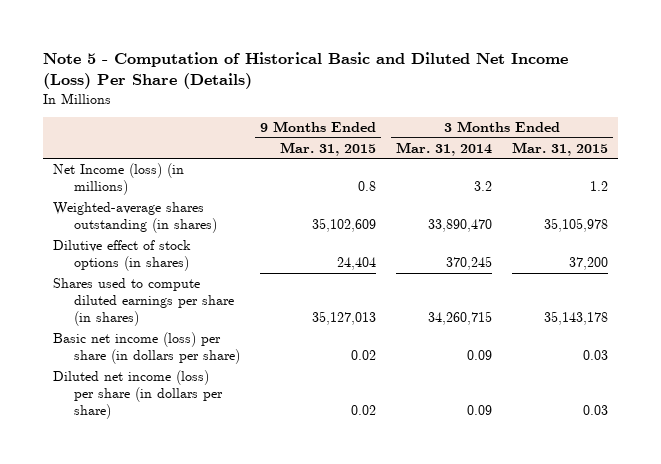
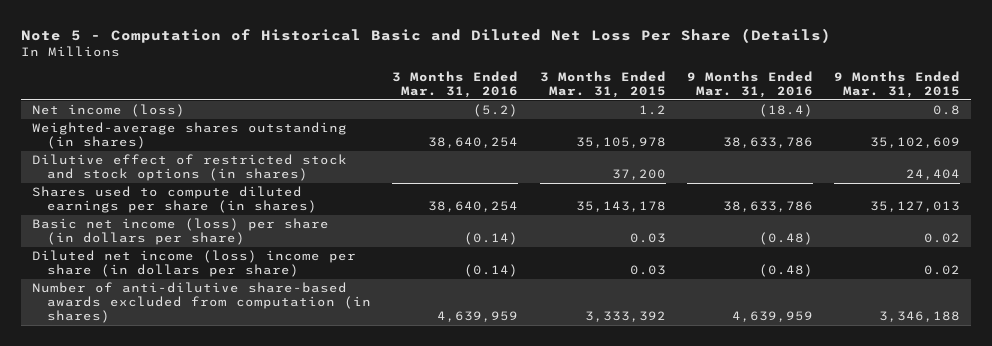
- Note 5 - Computation of Historical Basic and Diluted Net Income (Loss) Per Share (Details)
+ Note 5 - Computation of Historical Basic and Diluted Net Loss Per Share (Details)
- | 9 Months Ended Mar. 31, 2015 | 3 Months Ended Mar. 31, 2014 | 3 Months Ended Mar. 31, 2015
+ | 3 Months Ended Mar. 31, 2016 | 3 Months Ended Mar. 31, 2015 | 9 Months Ended Mar. 31, 2016 | 9 Months Ended Mar. 31, 2015
- Net Income (loss) (in millions) | 0.8 | 3.2 | 1.2
+ Net income (loss) | (5.2) | 1.2 | (18.4) | 0.8
- Dilutive effect of stock options (in shares) | 24,404 | 370,245 | 37,200
+ Dilutive effect of restricted stock and stock options (in shares) | | 37,200 | | 24,404
- Diluted net income (loss) per share (in dollars per share) | 0.02 | 0.09 | 0.03
+ Diluted net income (loss) income per share (in dollars per share) | (0.14) | 0.03 | (0.48) | 0.02
+ Number of anti-dilutive share-based awards excluded from computation (in shares) | 4,639,959 | 3,333,392 | 4,639,959 | 3,346,188

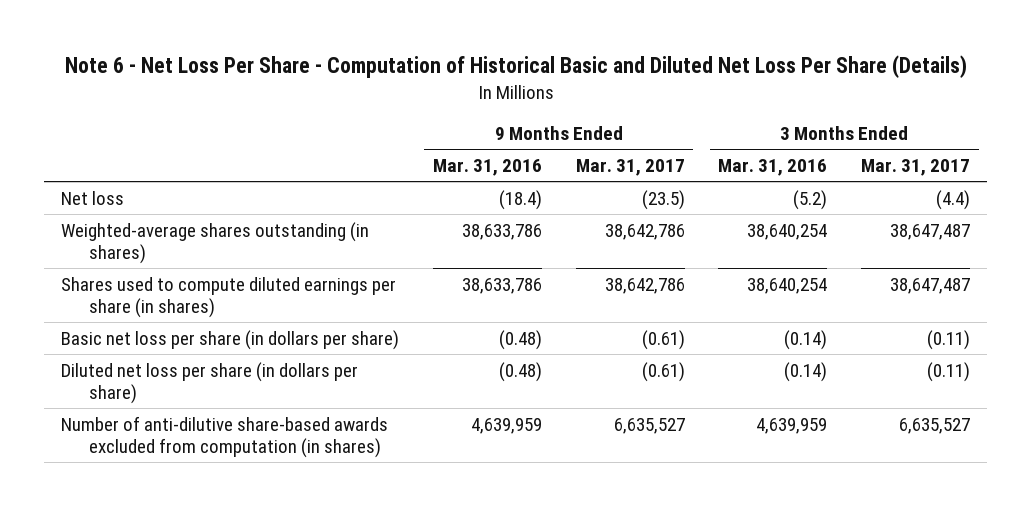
- Note 5 - Computation of Historical Basic and Diluted Net Loss Per Share (Details)
+ Note 6 - Net Loss Per Share - Computation of Historical Basic and Diluted Net Loss Per Share (Details)
- | 3 Months Ended Mar. 31, 2016 | 3 Months Ended Mar. 31, 2015 | 9 Months Ended Mar. 31, 2016 | 9 Months Ended Mar. 31, 2015
+ | 9 Months Ended Mar. 31, 2016 | 9 Months Ended Mar. 31, 2017 | 3 Months Ended Mar. 31, 2016 | 3 Months Ended Mar. 31, 2017
- Net income (loss) | (5.2) | 1.2 | (18.4) | 0.8
+ Net loss | (18.4) | (23.5) | (5.2) | (4.4)
- Dilutive effect of restricted stock and stock options (in shares) | | 37,200 | | 24,404
- Basic net income (loss) per share (in dollars per share) | (0.14) | 0.03 | (0.48) | 0.02
- Diluted net income (loss) income per share (in dollars per share) | (0.14) | 0.03 | (0.48) | 0.02
+ Basic net loss per share (in dollars per share) | (0.48) | (0.61) | (0.14) | (0.11)
+ Diluted net loss per share (in dollars per share) | (0.48) | (0.61) | (0.14) | (0.11)

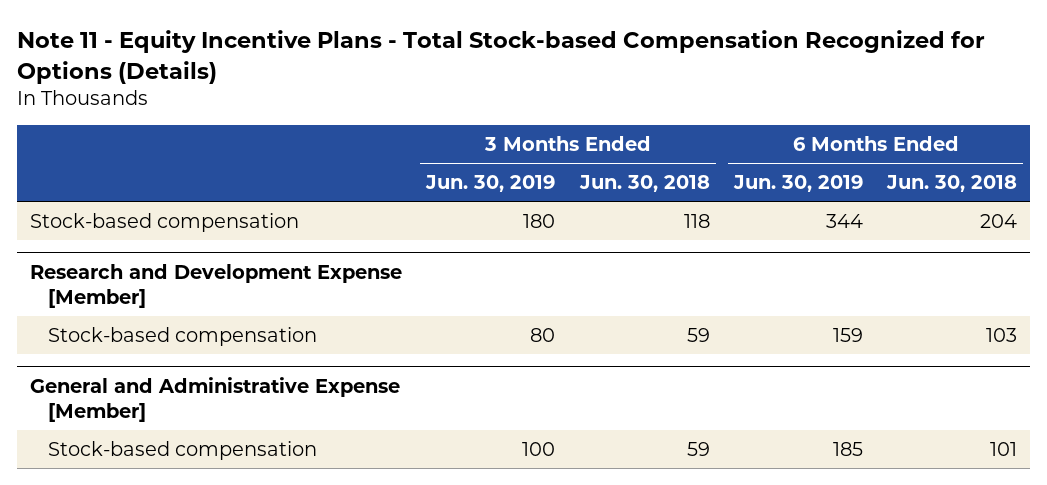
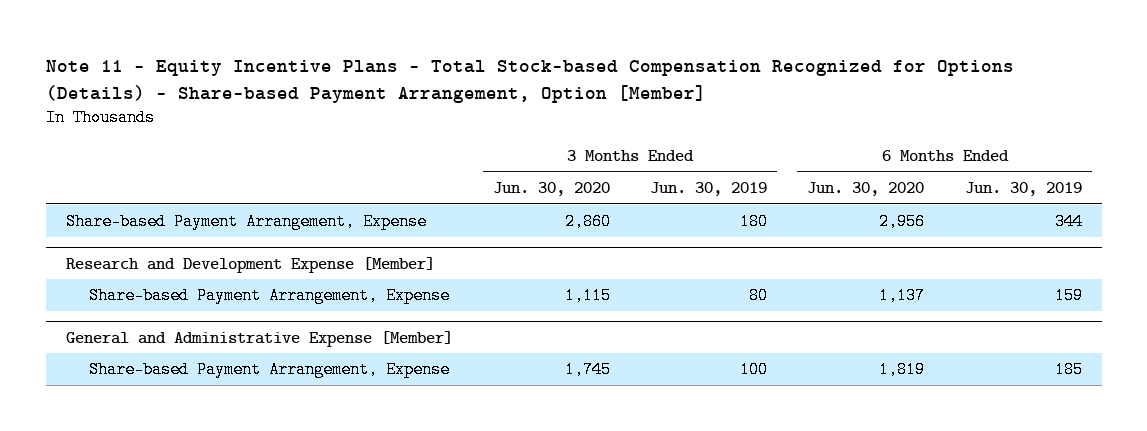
- Note 11 - Equity Incentive Plans - Total Stock-based Compensation Recognized for Options (Details)
+ Note 11 - Equity Incentive Plans - Total Stock-based Compensation Recognized for Options (Details) - Share-based Payment Arrangement, Option [Member]
- | 3 Months Ended Jun. 30, 2019 | 3 Months Ended Jun. 30, 2018 | 6 Months Ended Jun. 30, 2019 | 6 Months Ended Jun. 30, 2018
+ | 3 Months Ended Jun. 30, 2020 | 3 Months Ended Jun. 30, 2019 | 6 Months Ended Jun. 30, 2020 | 6 Months Ended Jun. 30, 2019
- Stock-based compensation | 180 | 118 | 344 | 204
+ Share-based Payment Arrangement, Expense | 2,860 | 180 | 2,956 | 344
@ Research and Development Expense [Member]
- Stock-based compensation | 80 | 59 | 159 | 103
+ Share-based Payment Arrangement, Expense | 1,115 | 80 | 1,137 | 159
@ General and Administrative Expense [Member]
- Stock-based compensation | 100 | 59 | 185 | 101
+ Share-based Payment Arrangement, Expense | 1,745 | 100 | 1,819 | 185

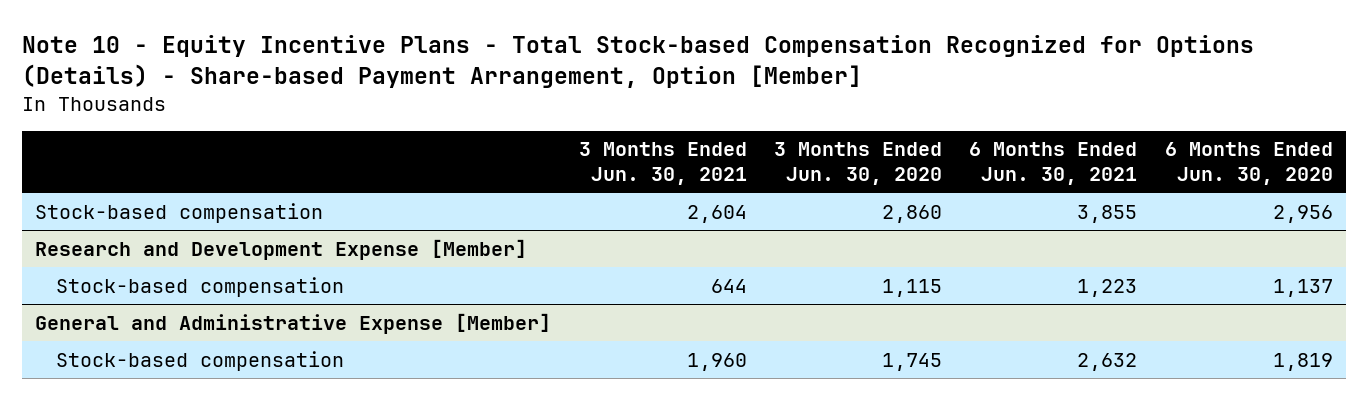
- Note 11 - Equity Incentive Plans - Total Stock-based Compensation Recognized for Options (Details) - Share-based Payment Arrangement, Option [Member]
+ Note 10 - Equity Incentive Plans - Total Stock-based Compensation Recognized for Options (Details) - Share-based Payment Arrangement, Option [Member]
- | 3 Months Ended Jun. 30, 2020 | 3 Months Ended Jun. 30, 2019 | 6 Months Ended Jun. 30, 2020 | 6 Months Ended Jun. 30, 2019
+ | 3 Months Ended Jun. 30, 2021 | 3 Months Ended Jun. 30, 2020 | 6 Months Ended Jun. 30, 2021 | 6 Months Ended Jun. 30, 2020
- Share-based Payment Arrangement, Expense | 2,860 | 180 | 2,956 | 344
+ Stock-based compensation | 2,604 | 2,860 | 3,855 | 2,956
@ Research and Development Expense [Member]
- Share-based Payment Arrangement, Expense | 1,115 | 80 | 1,137 | 159
+ Stock-based compensation | 644 | 1,115 | 1,223 | 1,137
@ General and Administrative Expense [Member]
- Share-based Payment Arrangement, Expense | 1,745 | 100 | 1,819 | 185
+ Stock-based compensation | 1,960 | 1,745 | 2,632 | 1,819

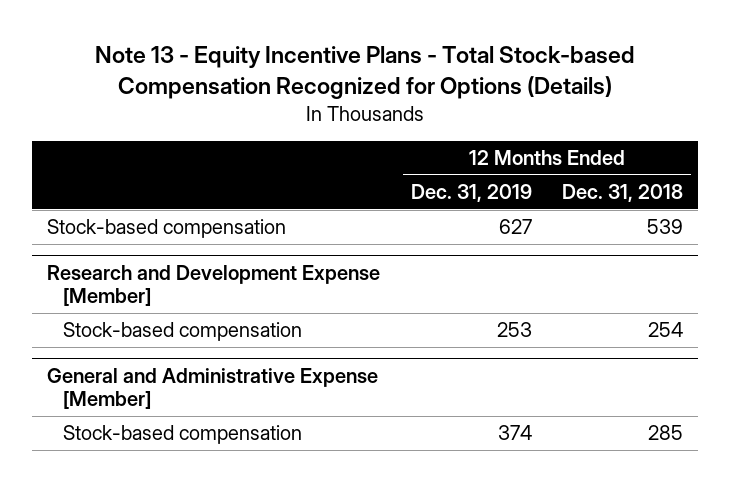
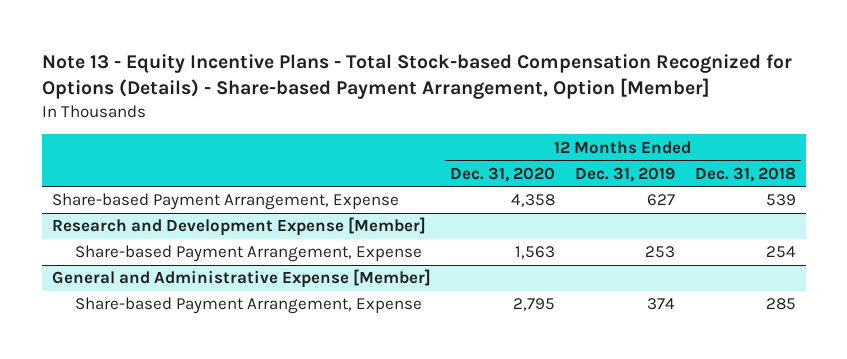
- Note 13 - Equity Incentive Plans - Total Stock-based Compensation Recognized for Options (Details)
+ Note 13 - Equity Incentive Plans - Total Stock-based Compensation Recognized for Options (Details) - Share-based Payment Arrangement, Option [Member]
- | 12 Months Ended Dec. 31, 2019 | 12 Months Ended Dec. 31, 2018
+ | 12 Months Ended Dec. 31, 2020 | 12 Months Ended Dec. 31, 2019 | 12 Months Ended Dec. 31, 2018
- Stock-based compensation | 627 | 539
+ Share-based Payment Arrangement, Expense | 4,358 | 627 | 539
@ Research and Development Expense [Member]
- Stock-based compensation | 253 | 254
+ Share-based Payment Arrangement, Expense | 1,563 | 253 | 254
@ General and Administrative Expense [Member]
- Stock-based compensation | 374 | 285
+ Share-based Payment Arrangement, Expense | 2,795 | 374 | 285

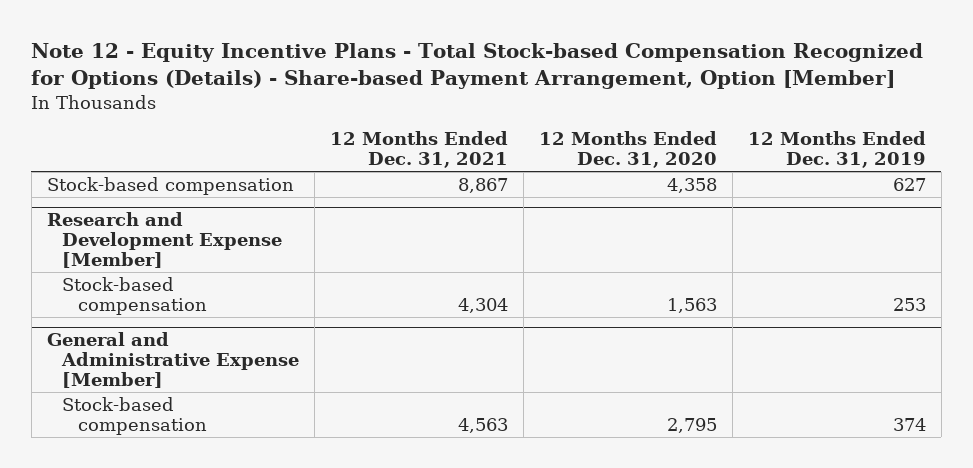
- Note 13 - Equity Incentive Plans - Total Stock-based Compensation Recognized for Options (Details) - Share-based Payment Arrangement, Option [Member]
+ Note 12 - Equity Incentive Plans - Total Stock-based Compensation Recognized for Options (Details) - Share-based Payment Arrangement, Option [Member]
- | 12 Months Ended Dec. 31, 2020 | 12 Months Ended Dec. 31, 2019 | 12 Months Ended Dec. 31, 2018
+ | 12 Months Ended Dec. 31, 2021 | 12 Months Ended Dec. 31, 2020 | 12 Months Ended Dec. 31, 2019
- Share-based Payment Arrangement, Expense | 4,358 | 627 | 539
+ Stock-based compensation | 8,867 | 4,358 | 627
@ Research and Development Expense [Member]
- Share-based Payment Arrangement, Expense | 1,563 | 253 | 254
+ Stock-based compensation | 4,304 | 1,563 | 253
@ General and Administrative Expense [Member]
- Share-based Payment Arrangement, Expense | 2,795 | 374 | 285
+ Stock-based compensation | 4,563 | 2,795 | 374

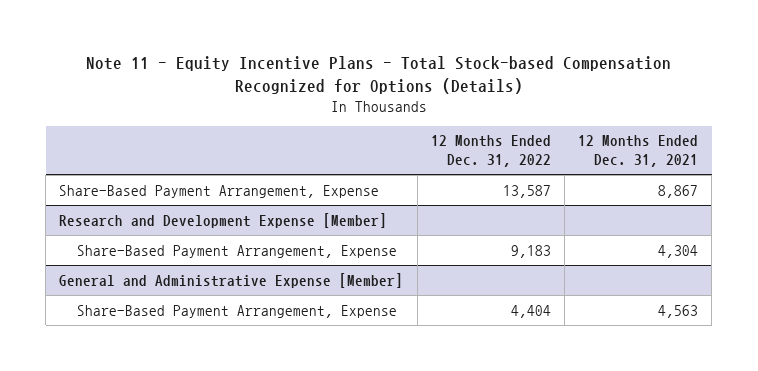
- Note 12 - Equity Incentive Plans - Total Stock-based Compensation Recognized for Options (Details) - Share-based Payment Arrangement, Option [Member]
+ Note 11 - Equity Incentive Plans - Total Stock-based Compensation Recognized for Options (Details)
- | 12 Months Ended Dec. 31, 2021 | 12 Months Ended Dec. 31, 2020 | 12 Months Ended Dec. 31, 2019
+ | 12 Months Ended Dec. 31, 2022 | 12 Months Ended Dec. 31, 2021
- Stock-based compensation | 8,867 | 4,358 | 627
+ Share-Based Payment Arrangement, Expense | 13,587 | 8,867
@ Research and Development Expense [Member]
- Stock-based compensation | 4,304 | 1,563 | 253
+ Share-Based Payment Arrangement, Expense | 9,183 | 4,304
@ General and Administrative Expense [Member]
- Stock-based compensation | 4,563 | 2,795 | 374
+ Share-Based Payment Arrangement, Expense | 4,404 | 4,563

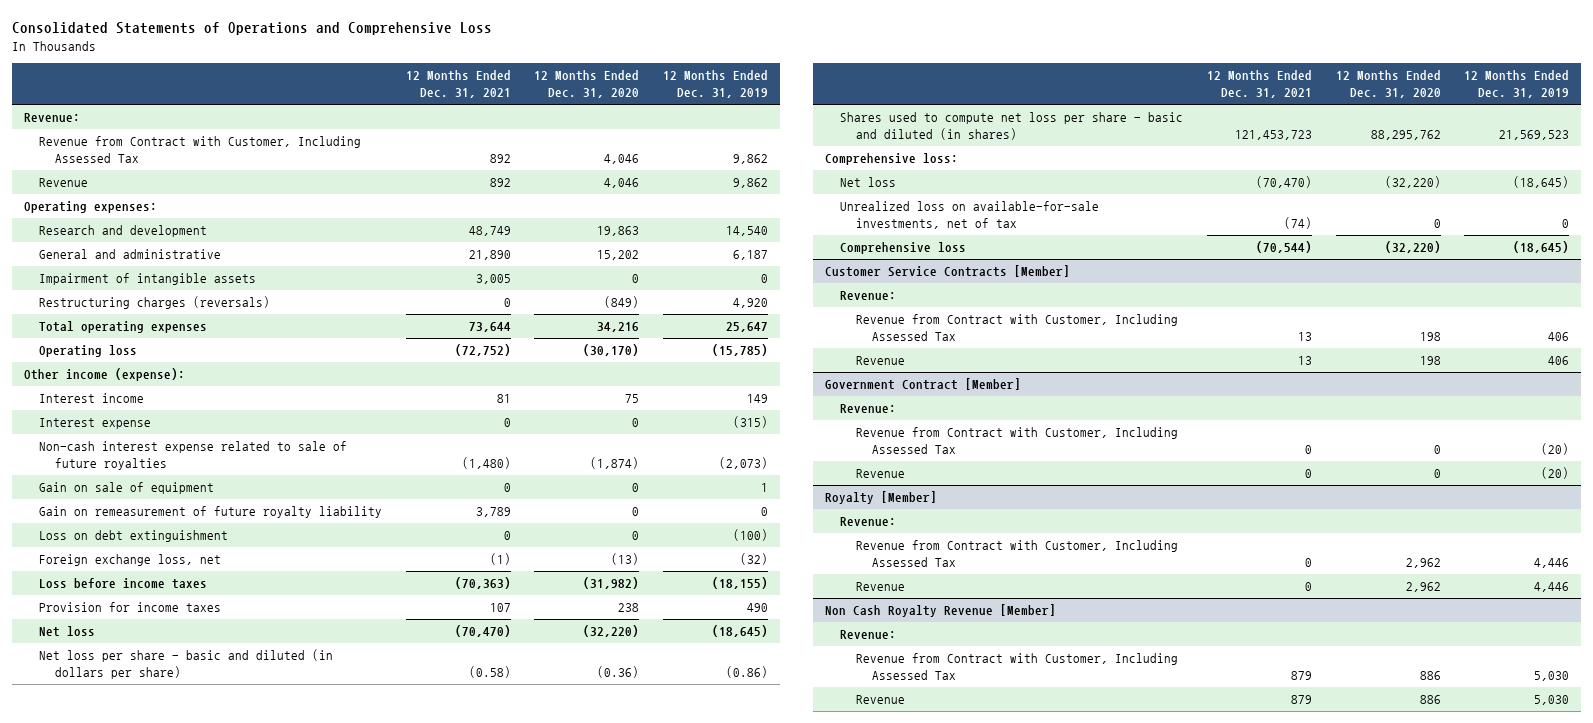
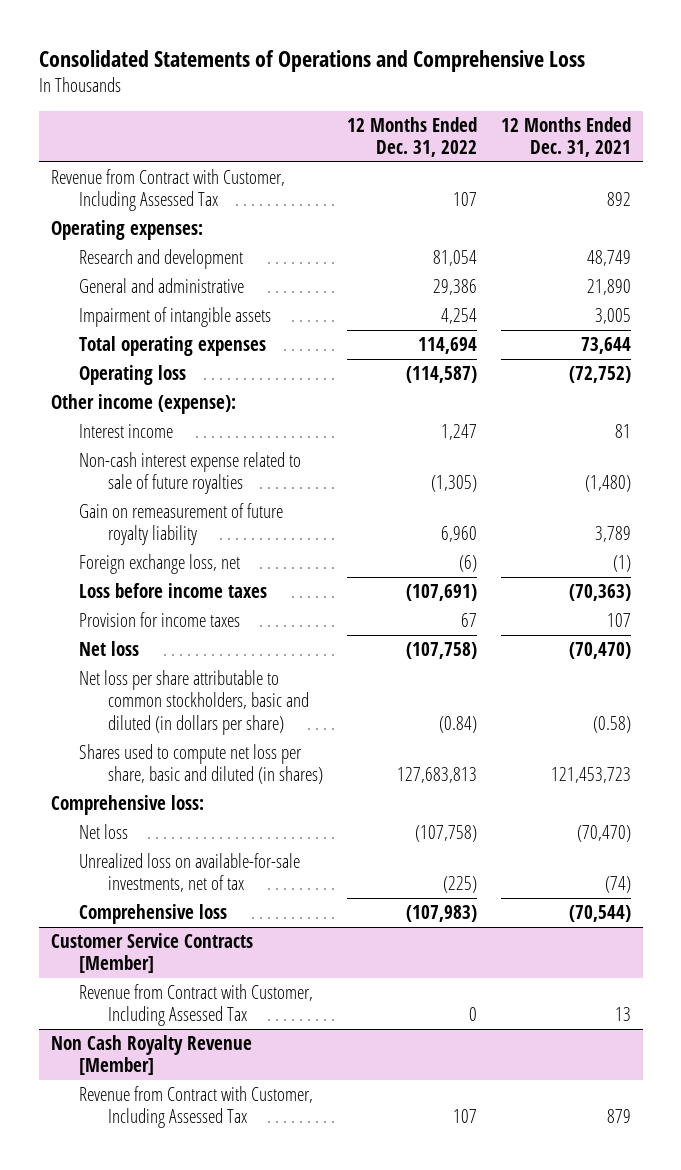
- | 12 Months Ended Dec. 31, 2021 | 12 Months Ended Dec. 31, 2020 | 12 Months Ended Dec. 31, 2019
+ | 12 Months Ended Dec. 31, 2022 | 12 Months Ended Dec. 31, 2021
- Revenue:
- Revenue | 892 | 4,046 | 9,862
- Restructuring charges (reversals) | 0 | (849) | 4,920
- Interest expense | 0 | 0 | (315)
- Gain on sale of equipment | 0 | 0 | 1
- Loss on debt extinguishment | 0 | 0 | (100)
- Net loss per share - basic and diluted (in dollars per share) | (0.58) | (0.36) | (0.86)
- Shares used to compute net loss per share - basic and diluted (in shares) | 121,453,723 | 88,295,762 | 21,569,523
+ Net loss per share attributable to common stockholders, basic and diluted (in dollars per share) | (0.84) | (0.58)
+ Shares used to compute net loss per share, basic and diluted (in shares) | 127,683,813 | 121,453,723
@ Customer Service Contracts [Member]
- Revenue:
- Revenue | 13 | 198 | 406
- Government Contract [Member]
- Revenue:
- Revenue from Contract with Customer, Including Assessed Tax | 0 | 0 | (20)
- Revenue | 0 | 0 | (20)
- Royalty [Member]
- Revenue:
- Revenue from Contract with Customer, Including Assessed Tax | 0 | 2,962 | 4,446
- Revenue | 0 | 2,962 | 4,446
@ Non Cash Royalty Revenue [Member]
- Revenue:
- Revenue | 879 | 886 | 5,030

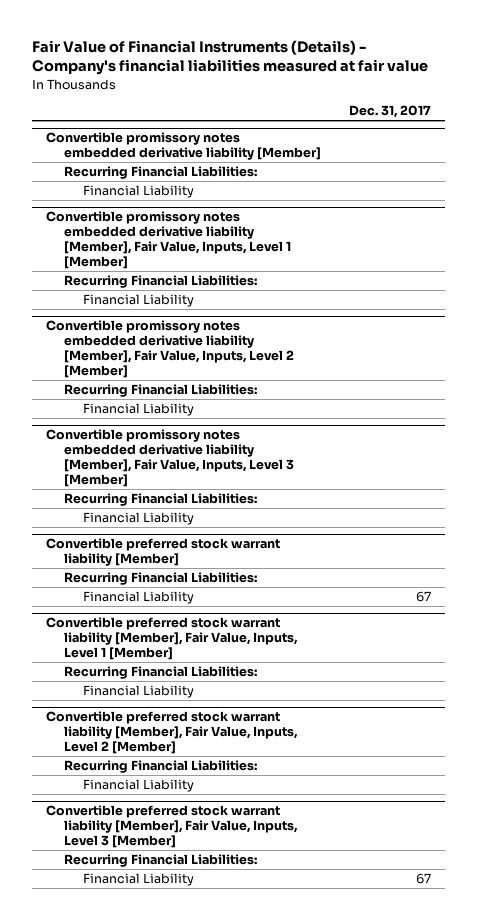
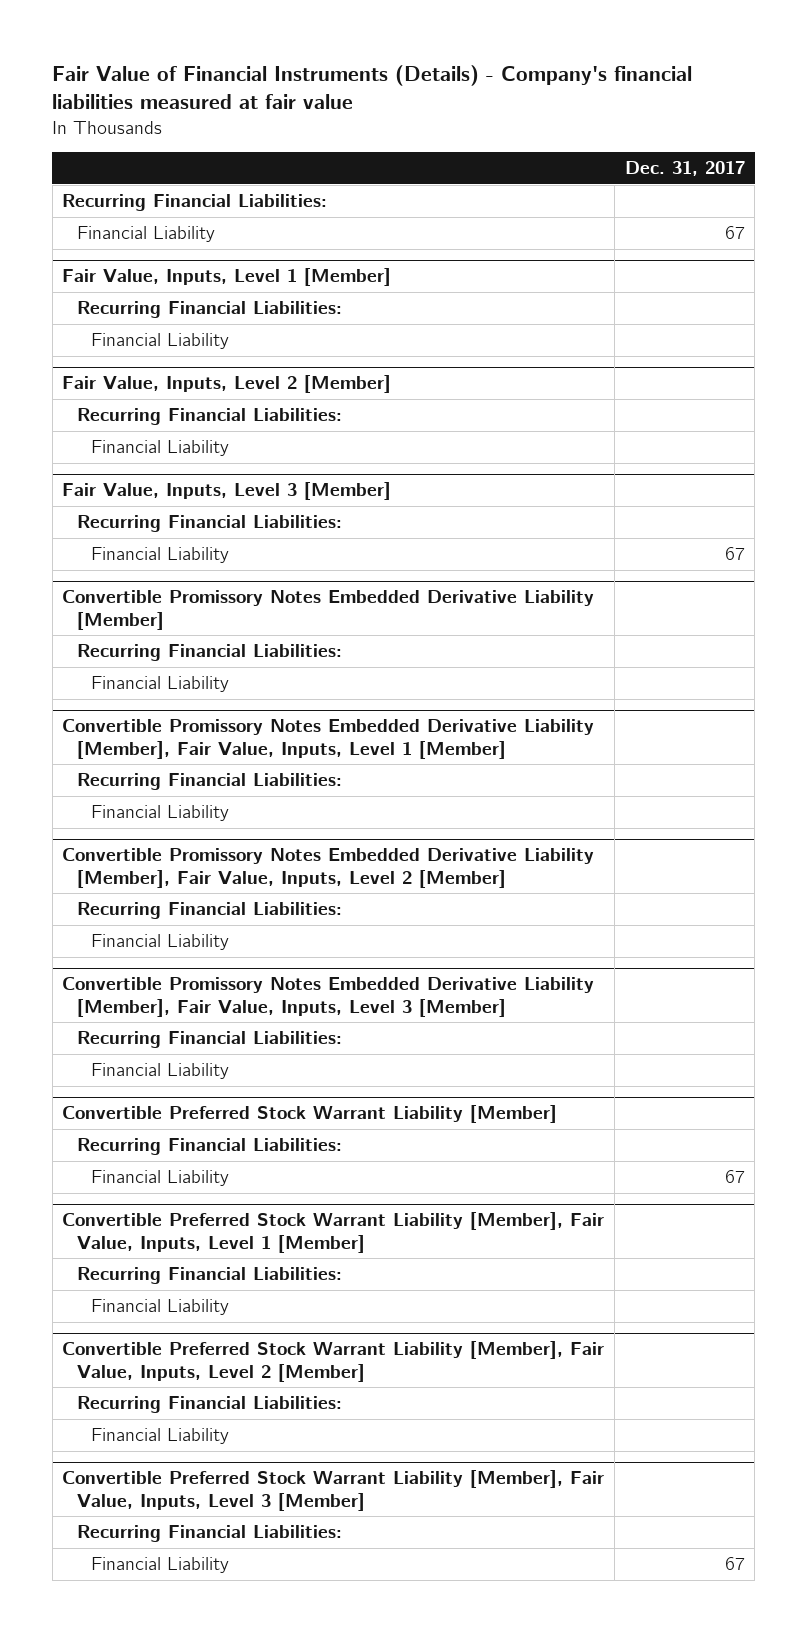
- Convertible promissory notes embedded derivative liability [Member]
+ Financial Liability | 67
+ Fair Value, Inputs, Level 1 [Member]
+ Recurring Financial Liabilities:
- Convertible promissory notes embedded derivative liability [Member], Fair Value, Inputs, Level 1 [Member]
+ Fair Value, Inputs, Level 2 [Member]
- Convertible promissory notes embedded derivative liability [Member], Fair Value, Inputs, Level 2 [Member]
+ Fair Value, Inputs, Level 3 [Member]
+ Financial Liability | 67
+ Convertible Promissory Notes Embedded Derivative Liability [Member]
+ Recurring Financial Liabilities:
- Convertible promissory notes embedded derivative liability [Member], Fair Value, Inputs, Level 3 [Member]
+ Convertible Promissory Notes Embedded Derivative Liability [Member], Fair Value, Inputs, Level 1 [Member]
- Convertible preferred stock warrant liability [Member]
+ Convertible Promissory Notes Embedded Derivative Liability [Member], Fair Value, Inputs, Level 2 [Member]
+ Financial Liability
+ Convertible Promissory Notes Embedded Derivative Liability [Member], Fair Value, Inputs, Level 3 [Member]
+ Recurring Financial Liabilities:
+ Financial Liability
+ Convertible Preferred Stock Warrant Liability [Member]
+ Recurring Financial Liabilities:
- Convertible preferred stock warrant liability [Member], Fair Value, Inputs, Level 1 [Member]
+ Convertible Preferred Stock Warrant Liability [Member], Fair Value, Inputs, Level 1 [Member]
- Convertible preferred stock warrant liability [Member], Fair Value, Inputs, Level 2 [Member]
+ Convertible Preferred Stock Warrant Liability [Member], Fair Value, Inputs, Level 2 [Member]
- Convertible preferred stock warrant liability [Member], Fair Value, Inputs, Level 3 [Member]
+ Convertible Preferred Stock Warrant Liability [Member], Fair Value, Inputs, Level 3 [Member]

